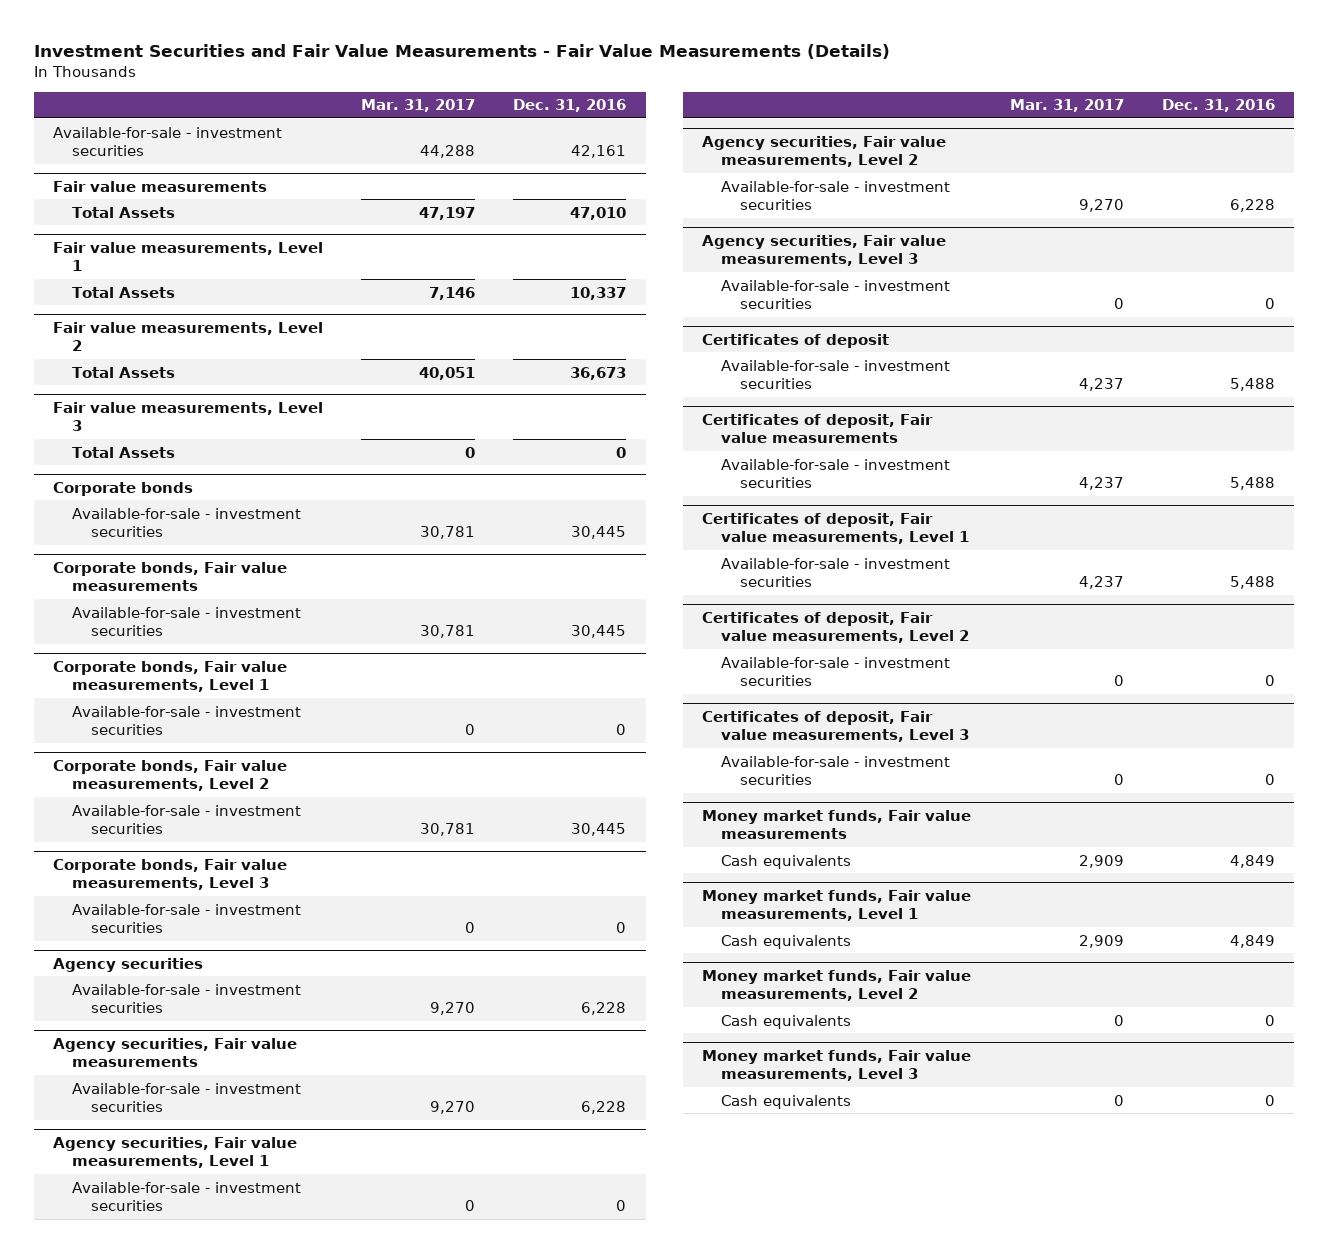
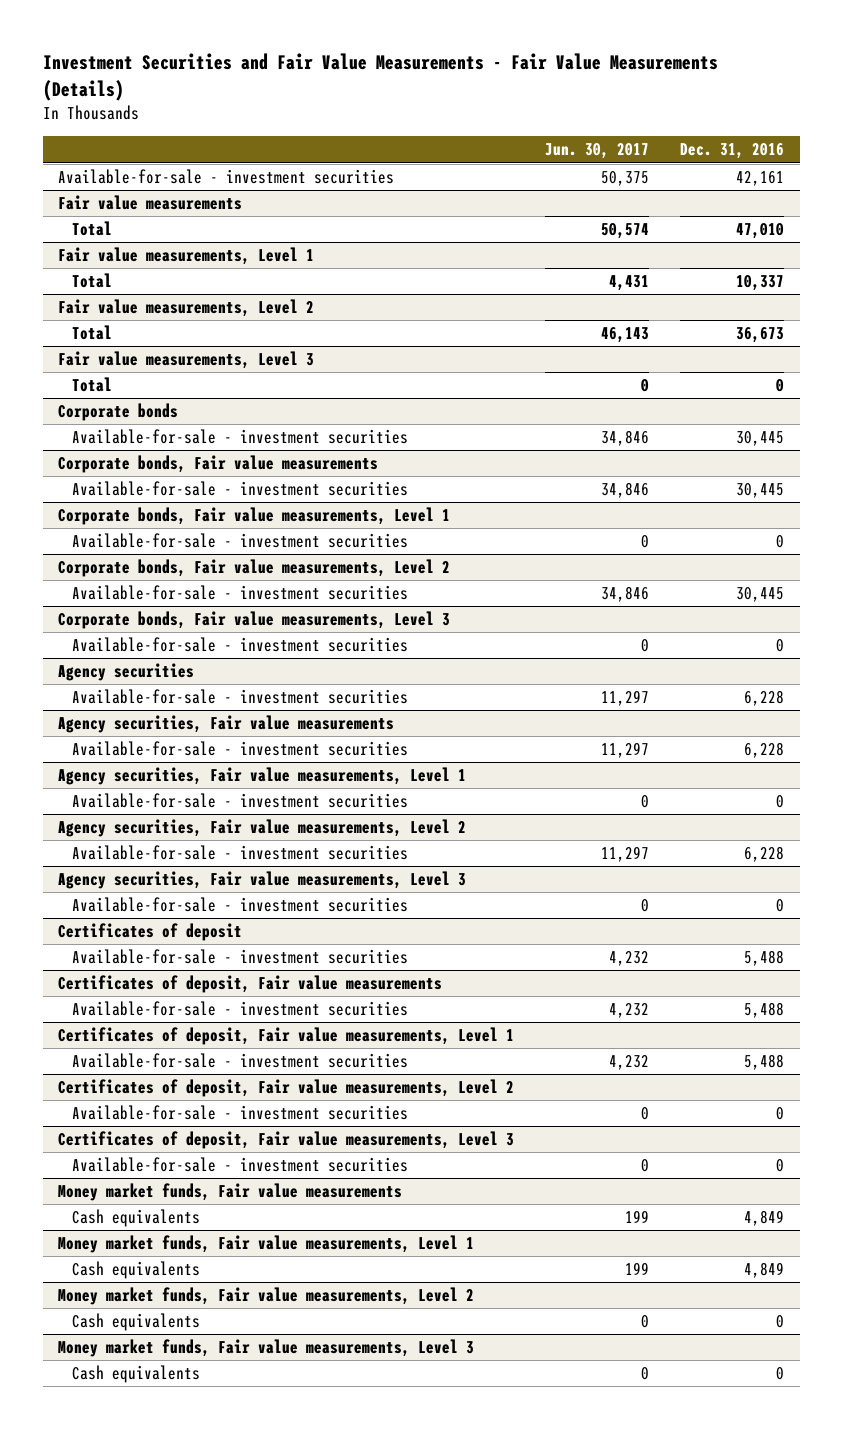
- | Mar. 31, 2017 | Dec. 31, 2016
+ | Jun. 30, 2017 | Dec. 31, 2016
@ Fair value measurements
- Total Assets | 47,197 | 47,010
+ Total | 50,574 | 47,010
@ Fair value measurements, Level 1
- Total Assets | 7,146 | 10,337
+ Total | 4,431 | 10,337
@ Fair value measurements, Level 2
- Total Assets | 40,051 | 36,673
+ Total | 46,143 | 36,673
@ Fair value measurements, Level 3
- Total Assets | 0 | 0
+ Total | 0 | 0

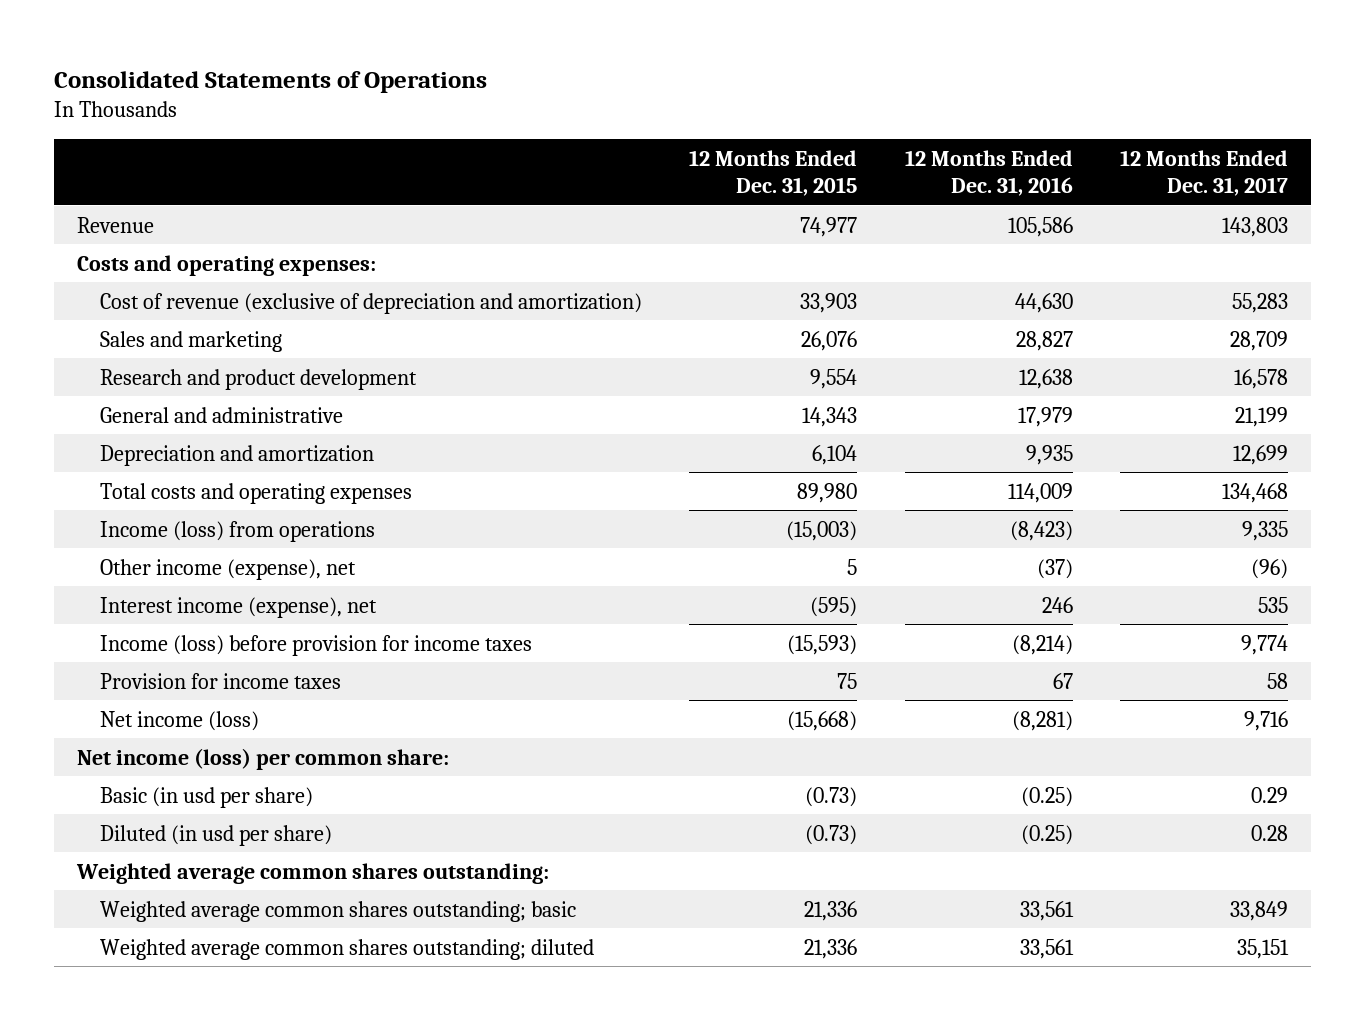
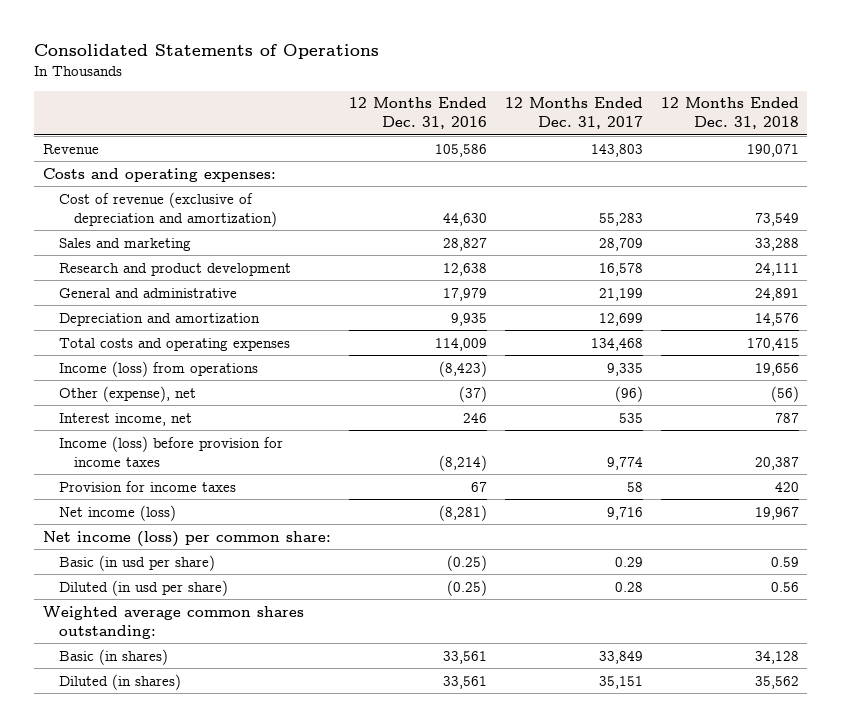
- | 12 Months Ended Dec. 31, 2015 | 12 Months Ended Dec. 31, 2016 | 12 Months Ended Dec. 31, 2017
+ | 12 Months Ended Dec. 31, 2016 | 12 Months Ended Dec. 31, 2017 | 12 Months Ended Dec. 31, 2018
- Other income (expense), net | 5 | (37) | (96)
- Interest income (expense), net | (595) | 246 | 535
+ Other (expense), net | (37) | (96) | (56)
+ Interest income, net | 246 | 535 | 787
- Weighted average common shares outstanding; basic | 21,336 | 33,561 | 33,849
- Weighted average common shares outstanding; diluted | 21,336 | 33,561 | 35,151
+ Basic (in shares) | 33,561 | 33,849 | 34,128
+ Diluted (in shares) | 33,561 | 35,151 | 35,562

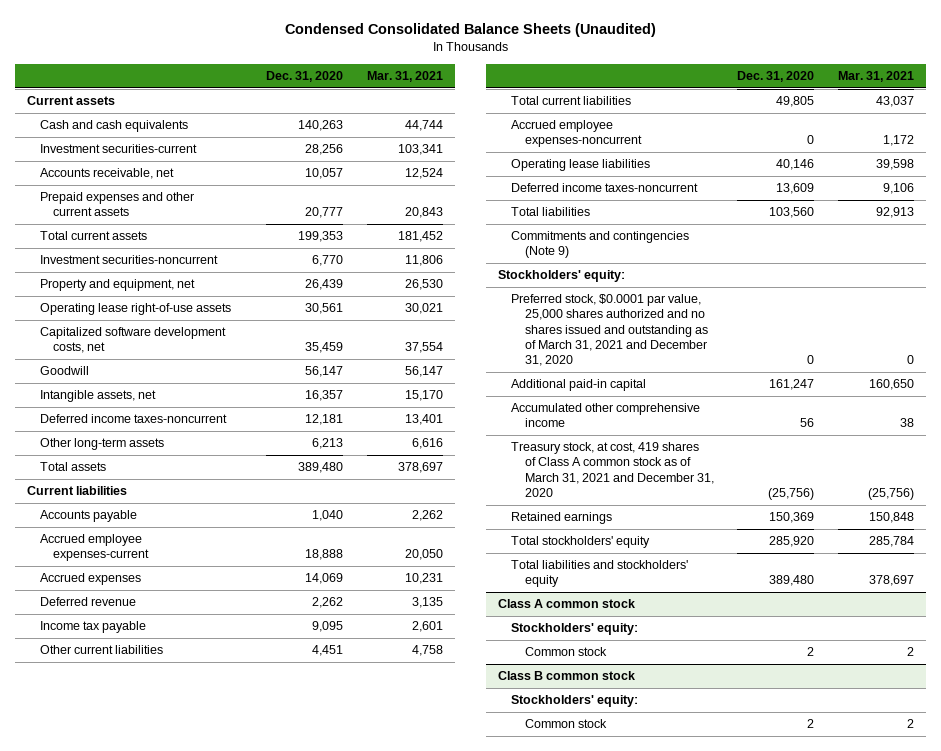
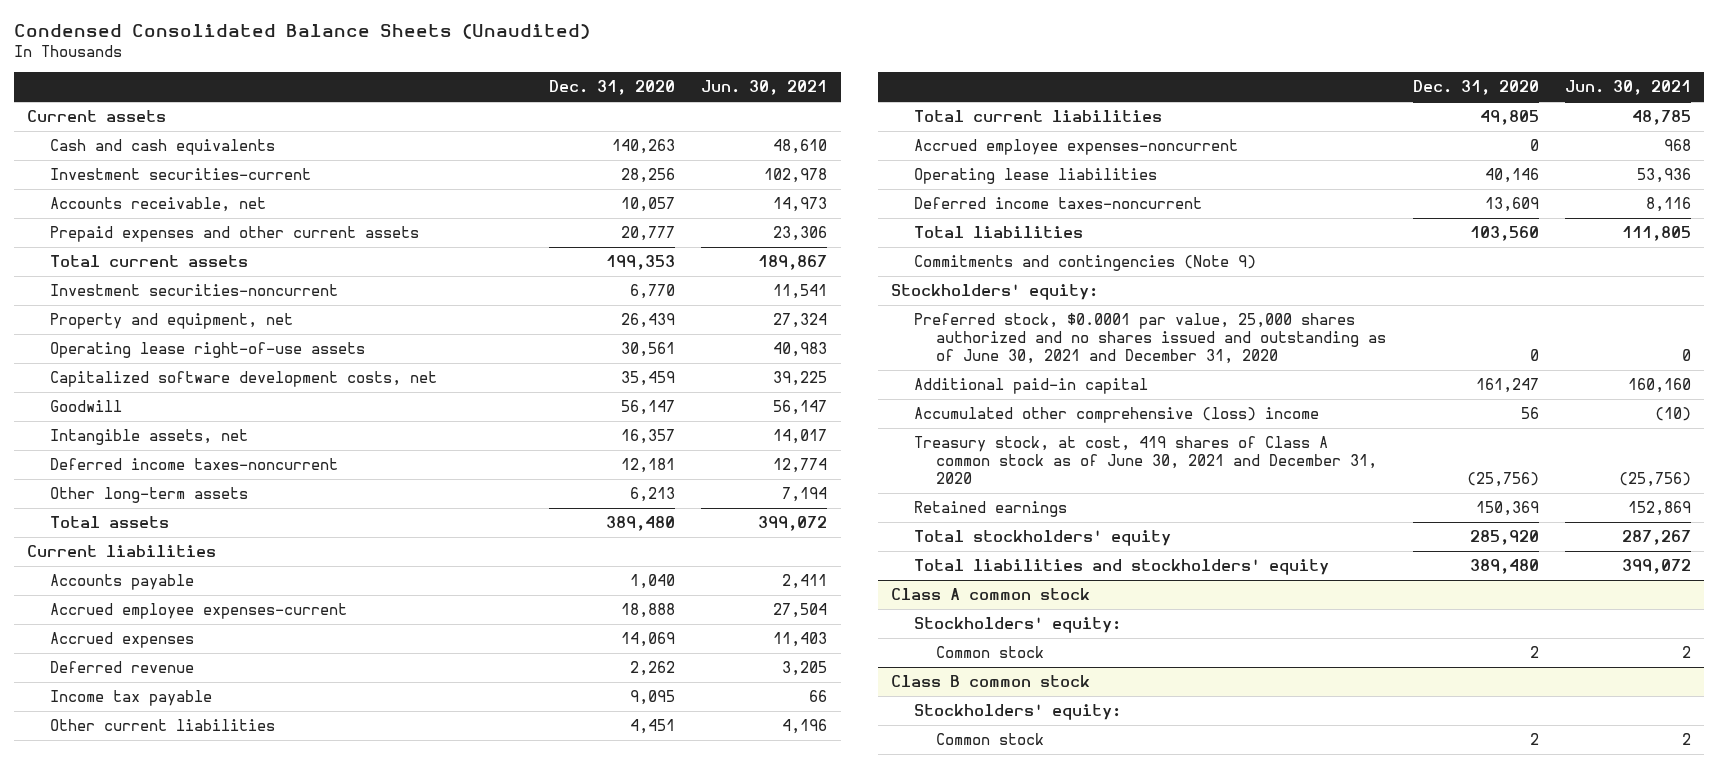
- | Dec. 31, 2020 | Mar. 31, 2021
+ | Dec. 31, 2020 | Jun. 30, 2021
- Preferred stock, $0.0001 par value, 25,000 shares authorized and no shares issued and outstanding as of March 31, 2021 and December 31, 2020 | 0 | 0
+ Preferred stock, $0.0001 par value, 25,000 shares authorized and no shares issued and outstanding as of June 30, 2021 and December 31, 2020 | 0 | 0
- Accumulated other comprehensive income | 56 | 38
- Treasury stock, at cost, 419 shares of Class A common stock as of March 31, 2021 and December 31, 2020 | (25,756) | (25,756)
+ Accumulated other comprehensive (loss) income | 56 | (10)
+ Treasury stock, at cost, 419 shares of Class A common stock as of June 30, 2021 and December 31, 2020 | (25,756) | (25,756)

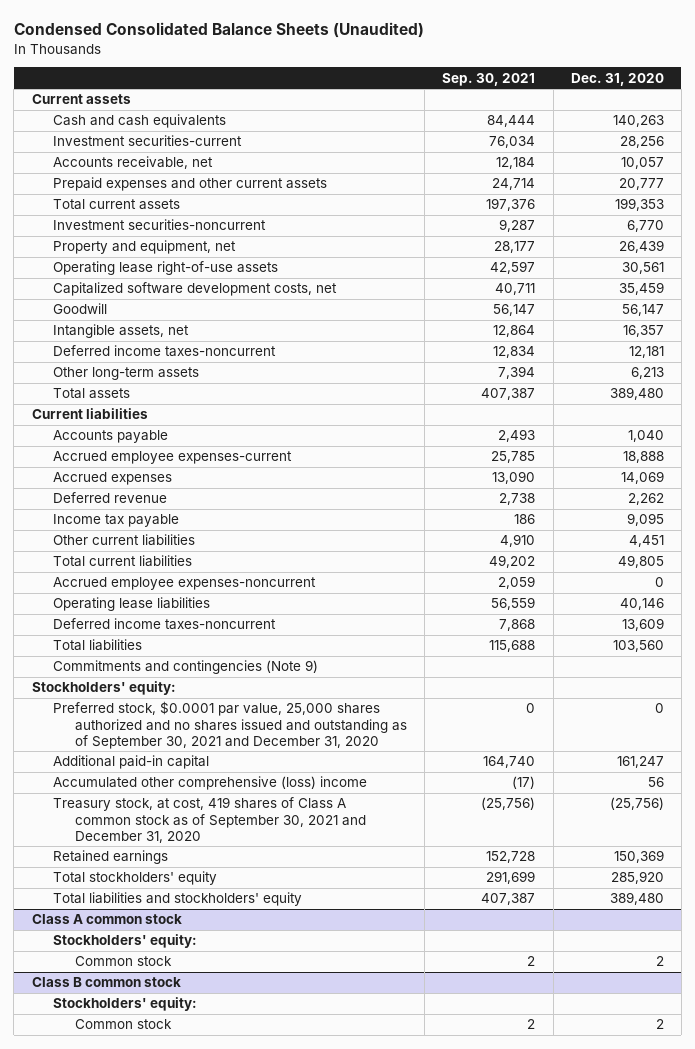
- | Dec. 31, 2020 | Jun. 30, 2021
+ | Sep. 30, 2021 | Dec. 31, 2020
- Preferred stock, $0.0001 par value, 25,000 shares authorized and no shares issued and outstanding as of June 30, 2021 and December 31, 2020 | 0 | 0
+ Preferred stock, $0.0001 par value, 25,000 shares authorized and no shares issued and outstanding as of September 30, 2021 and December 31, 2020 | 0 | 0
- Treasury stock, at cost, 419 shares of Class A common stock as of June 30, 2021 and December 31, 2020 | (25,756) | (25,756)
+ Treasury stock, at cost, 419 shares of Class A common stock as of September 30, 2021 and December 31, 2020 | (25,756) | (25,756)

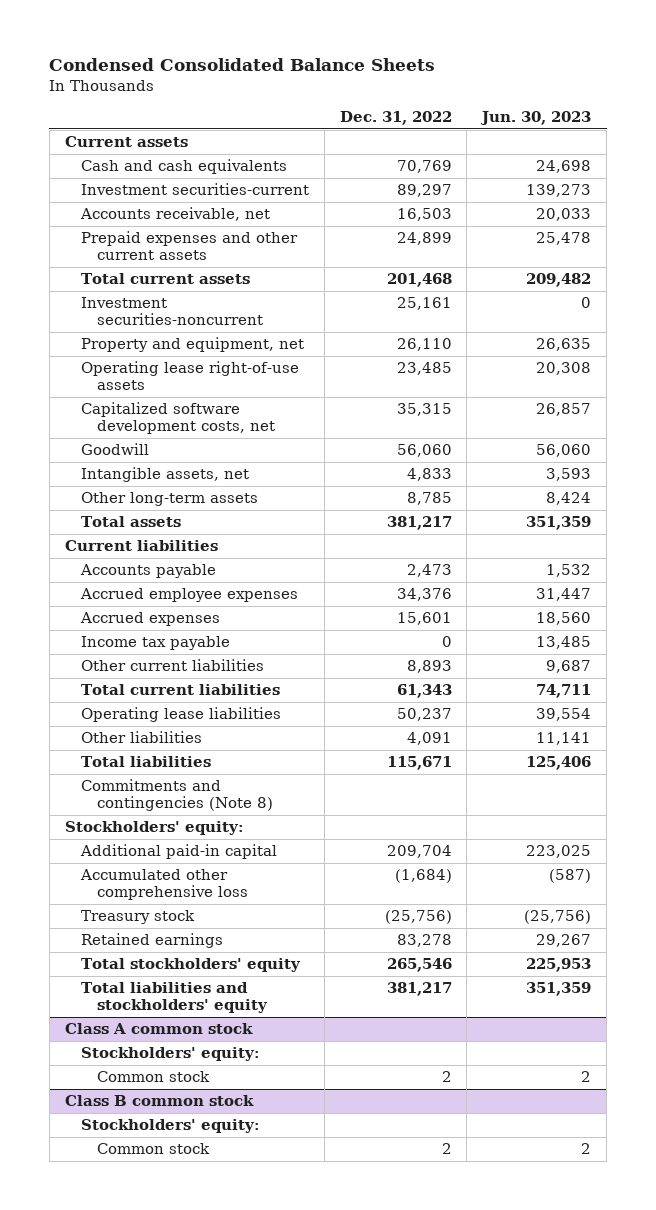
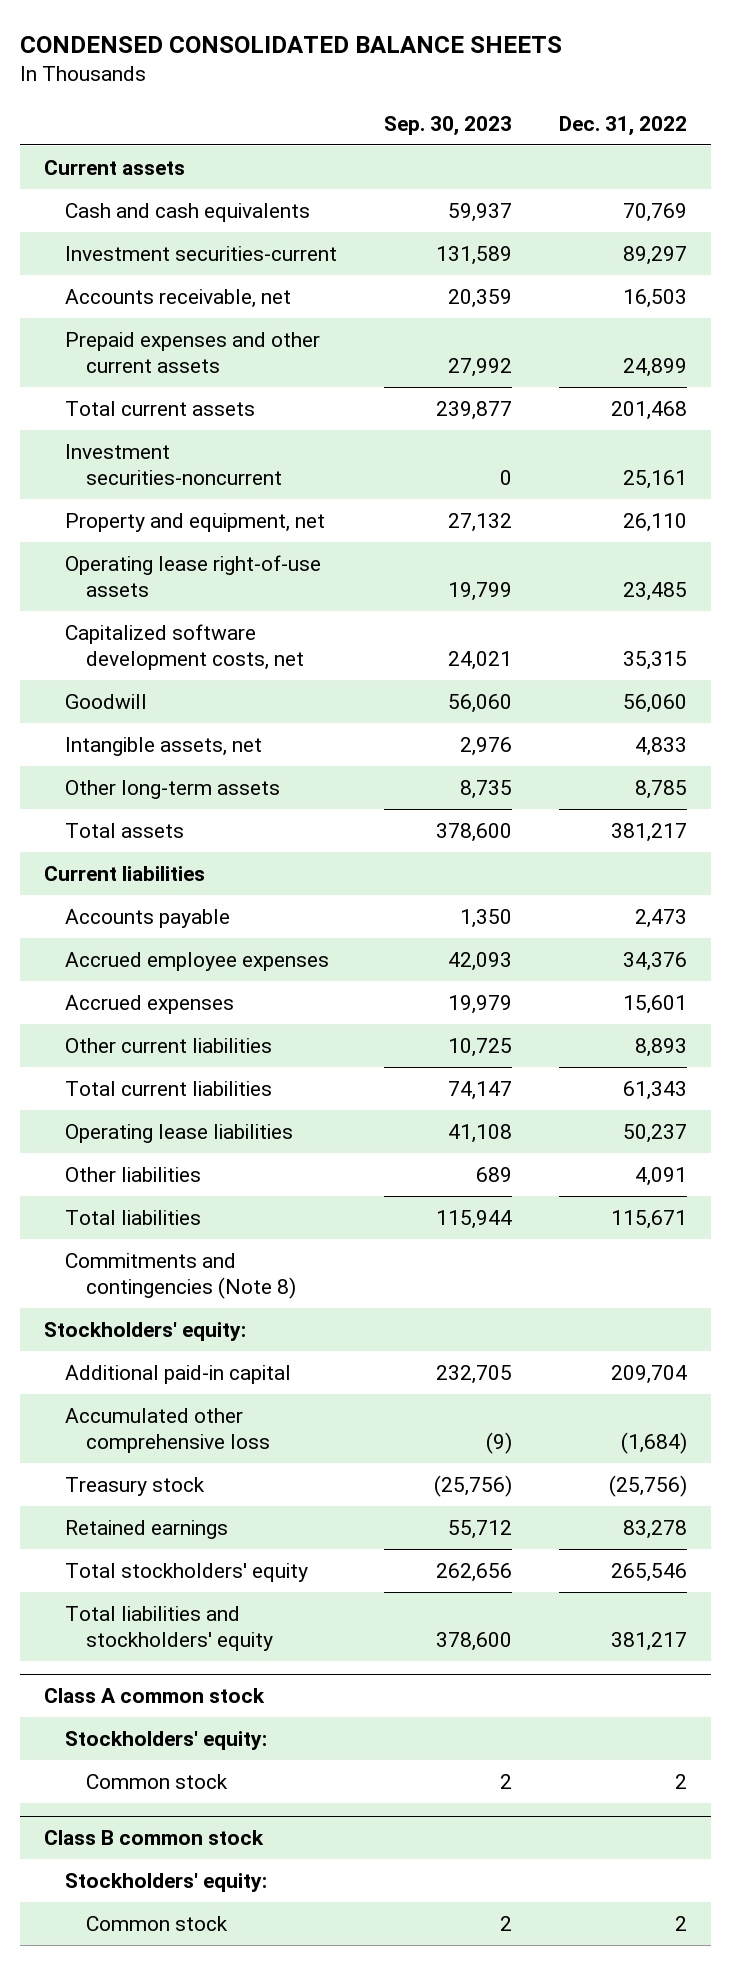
- Condensed Consolidated Balance Sheets
+ CONDENSED CONSOLIDATED BALANCE SHEETS
- | Dec. 31, 2022 | Jun. 30, 2023
+ | Sep. 30, 2023 | Dec. 31, 2022
- Income tax payable | 0 | 13,485

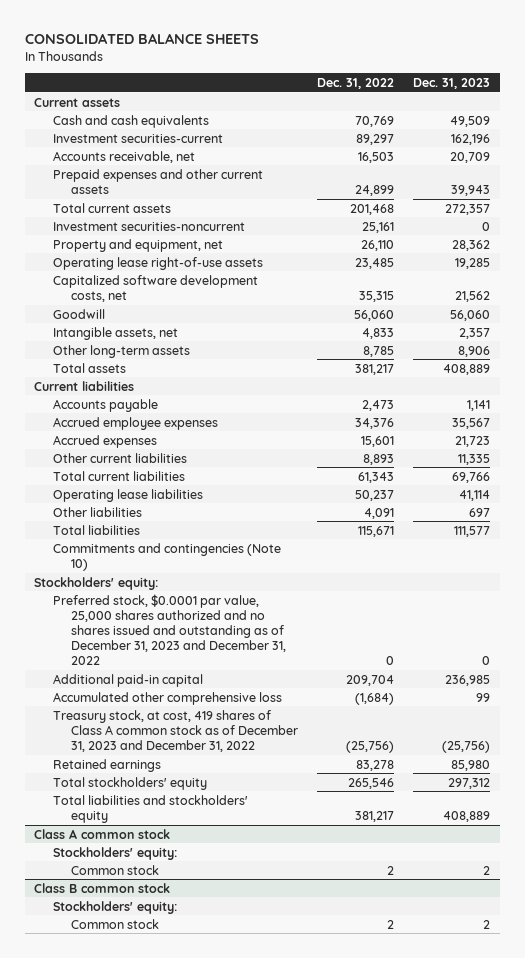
- CONDENSED CONSOLIDATED BALANCE SHEETS
+ CONSOLIDATED BALANCE SHEETS
- | Sep. 30, 2023 | Dec. 31, 2022
+ | Dec. 31, 2022 | Dec. 31, 2023
- Commitments and contingencies (Note 8)
+ Commitments and contingencies (Note 10)
+ Preferred stock, $0.0001 par value, 25,000 shares authorized and no shares issued and outstanding as of December 31, 2023 and December 31, 2022 | 0 | 0
- Treasury stock | (25,756) | (25,756)
+ Treasury stock, at cost, 419 shares of Class A common stock as of December 31, 2023 and December 31, 2022 | (25,756) | (25,756)

